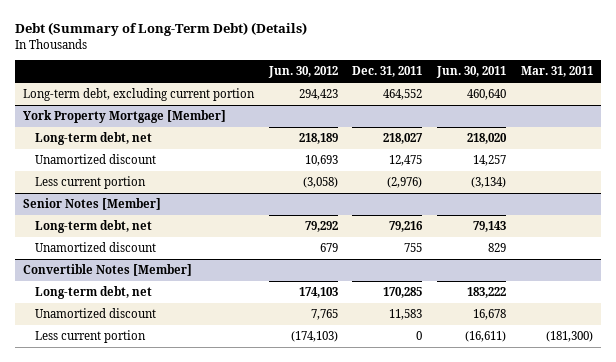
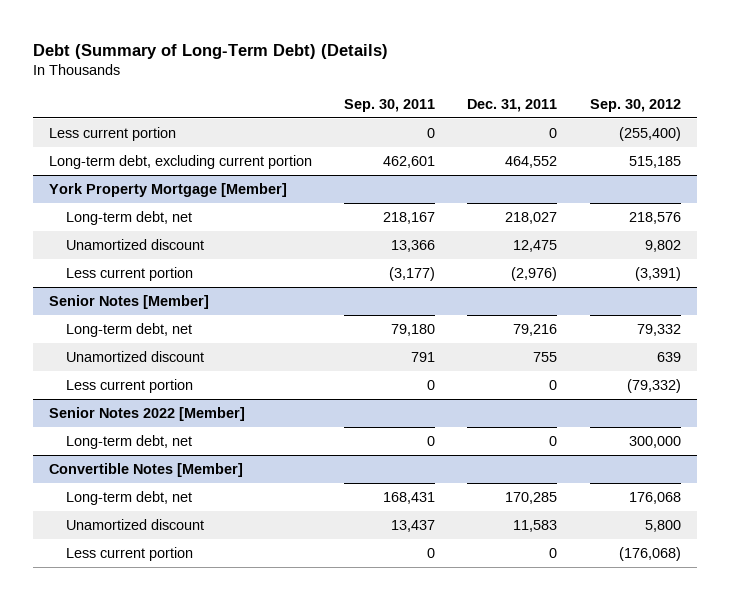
- | Jun. 30, 2012 | Dec. 31, 2011 | Jun. 30, 2011 | Mar. 31, 2011
+ | Sep. 30, 2011 | Dec. 31, 2011 | Sep. 30, 2012
+ Less current portion | 0 | 0 | (255,400)
@ Senior Notes [Member]
+ Less current portion | 0 | 0 | (79,332)
+ Senior Notes 2022 [Member]
+ Long-term debt, net | 0 | 0 | 300,000

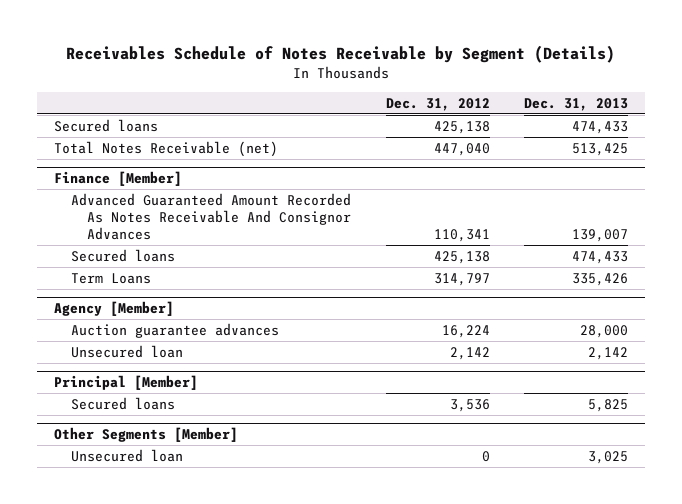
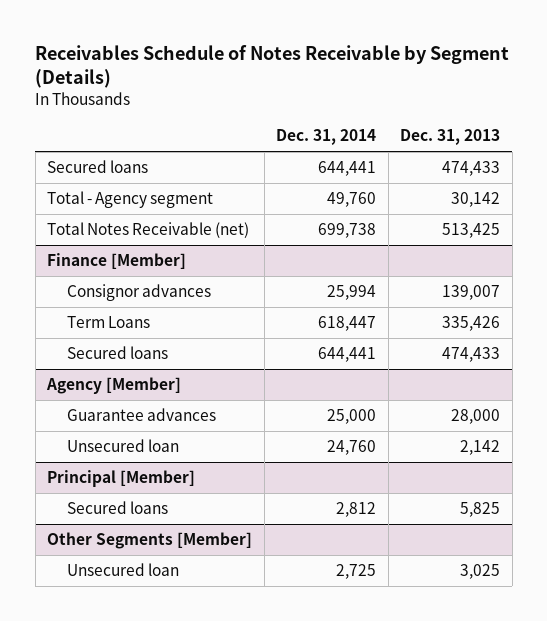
- | Dec. 31, 2012 | Dec. 31, 2013
+ | Dec. 31, 2014 | Dec. 31, 2013
+ Total - Agency segment | 49,760 | 30,142
@ Finance [Member]
- Advanced Guaranteed Amount Recorded As Notes Receivable And Consignor Advances | 110,341 | 139,007
+ Consignor advances | 25,994 | 139,007
moved down: Secured loans | 644,441 | 474,433
@ Agency [Member]
- Auction guarantee advances | 16,224 | 28,000
+ Guarantee advances | 25,000 | 28,000

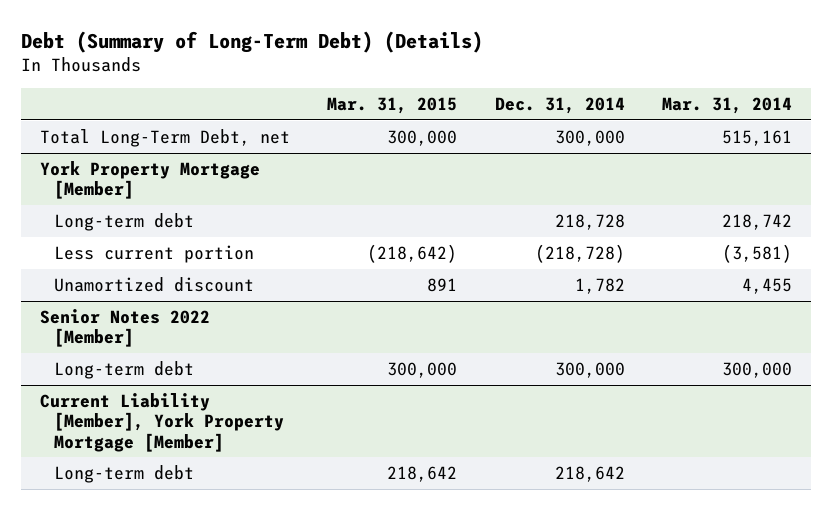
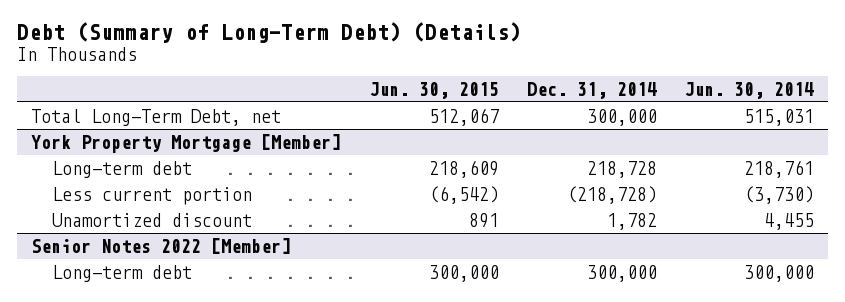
- | Mar. 31, 2015 | Dec. 31, 2014 | Mar. 31, 2014
+ | Jun. 30, 2015 | Dec. 31, 2014 | Jun. 30, 2014
- Current Liability [Member], York Property Mortgage [Member]
- Long-term debt | 218,642 | 218,642 |

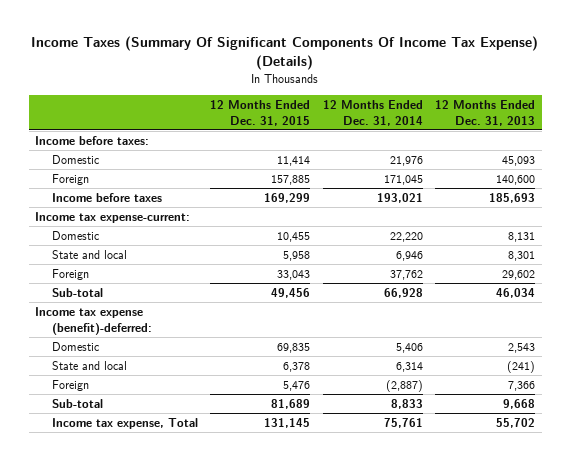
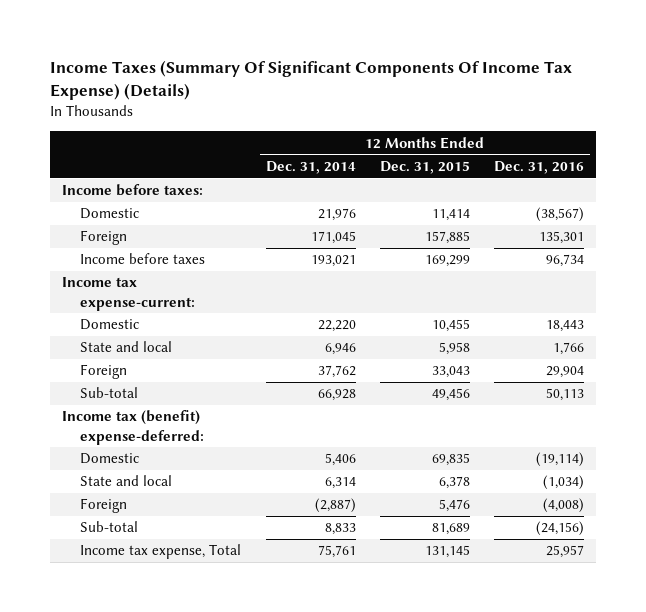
- | 12 Months Ended Dec. 31, 2015 | 12 Months Ended Dec. 31, 2014 | 12 Months Ended Dec. 31, 2013
+ | 12 Months Ended Dec. 31, 2014 | 12 Months Ended Dec. 31, 2015 | 12 Months Ended Dec. 31, 2016
- Income tax expense (benefit)-deferred:
+ Income tax (benefit) expense-deferred:

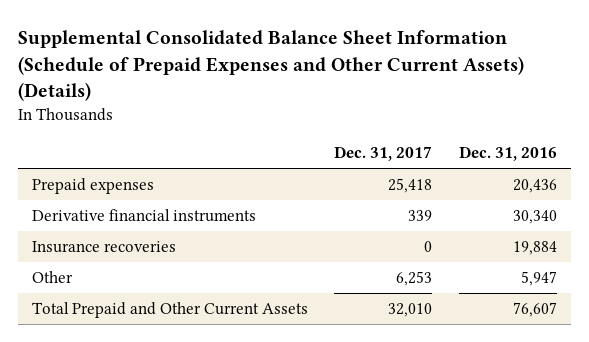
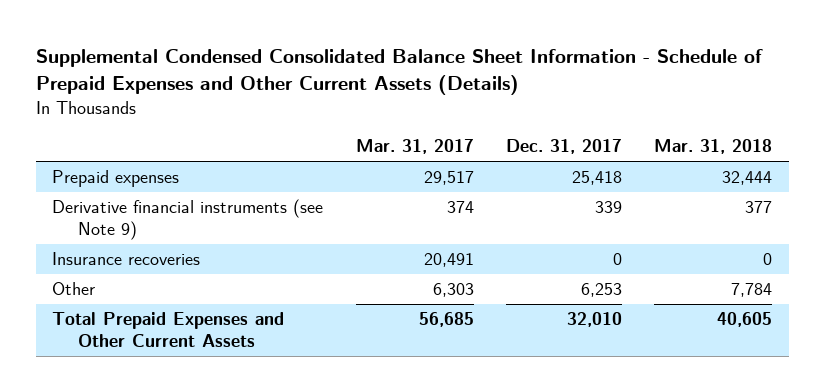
- Supplemental Consolidated Balance Sheet Information (Schedule of Prepaid Expenses and Other Current Assets) (Details)
+ Supplemental Condensed Consolidated Balance Sheet Information - Schedule of Prepaid Expenses and Other Current Assets (Details)
- | Dec. 31, 2017 | Dec. 31, 2016
+ | Mar. 31, 2017 | Dec. 31, 2017 | Mar. 31, 2018
- Derivative financial instruments | 339 | 30,340
+ Derivative financial instruments (see Note 9) | 374 | 339 | 377
- Total Prepaid and Other Current Assets | 32,010 | 76,607
+ Total Prepaid Expenses and Other Current Assets | 56,685 | 32,010 | 40,605

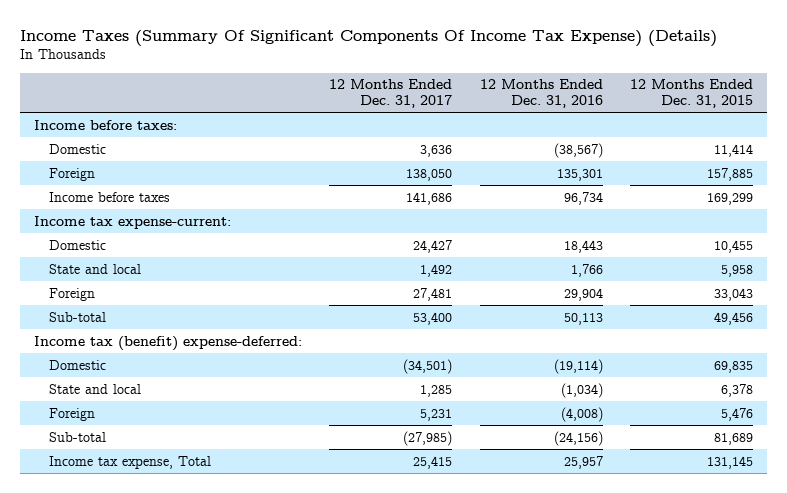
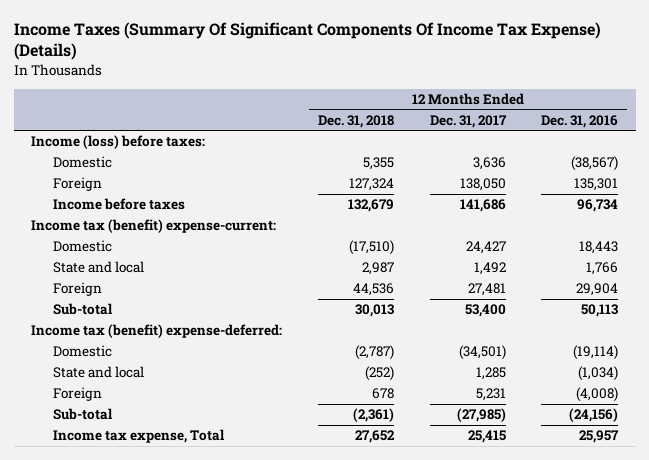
- | 12 Months Ended Dec. 31, 2017 | 12 Months Ended Dec. 31, 2016 | 12 Months Ended Dec. 31, 2015
+ | 12 Months Ended Dec. 31, 2018 | 12 Months Ended Dec. 31, 2017 | 12 Months Ended Dec. 31, 2016
- Income before taxes:
+ Income (loss) before taxes:
- Income tax expense-current:
+ Income tax (benefit) expense-current:

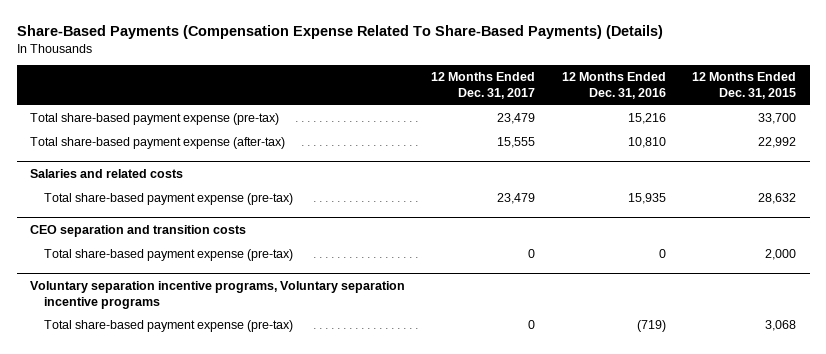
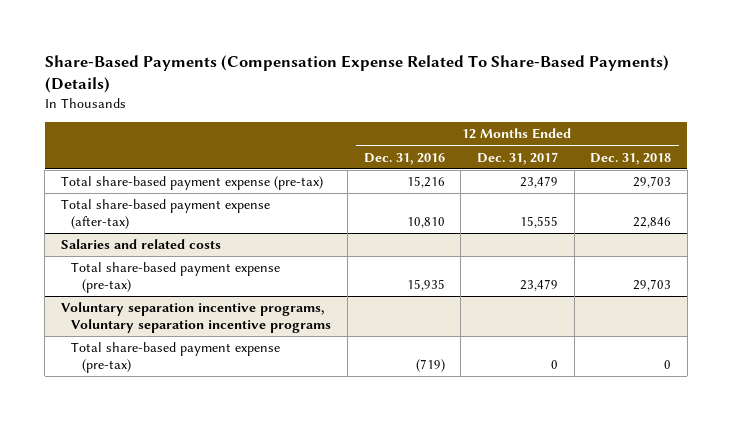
- | 12 Months Ended Dec. 31, 2017 | 12 Months Ended Dec. 31, 2016 | 12 Months Ended Dec. 31, 2015
+ | 12 Months Ended Dec. 31, 2016 | 12 Months Ended Dec. 31, 2017 | 12 Months Ended Dec. 31, 2018
- CEO separation and transition costs
- Total share-based payment expense (pre-tax) | 0 | 0 | 2,000

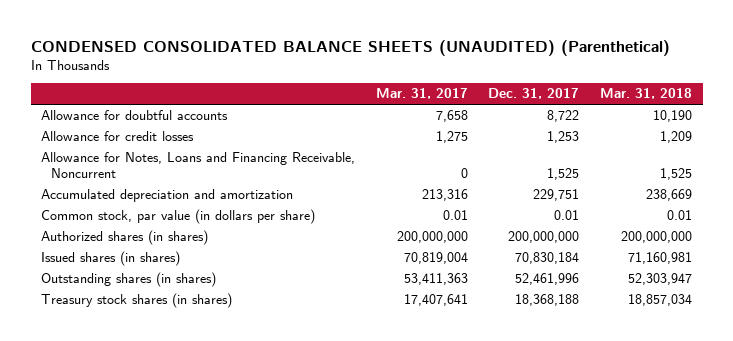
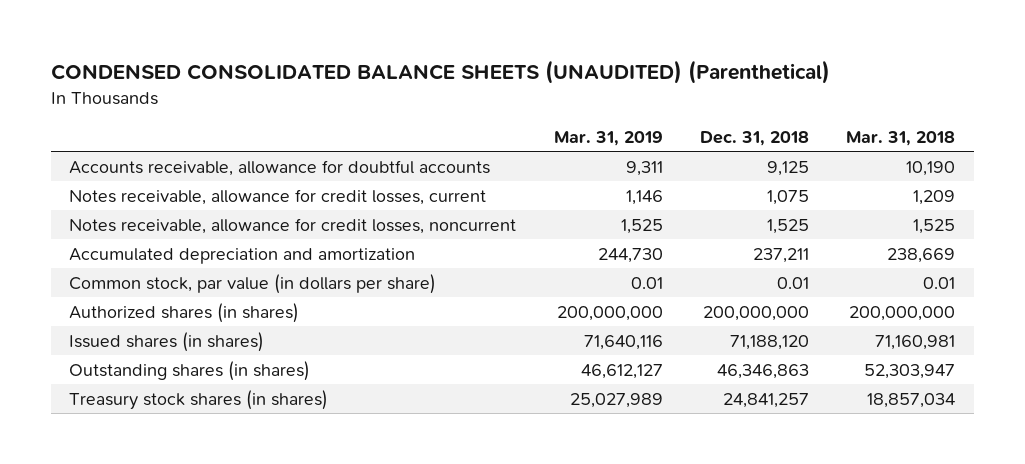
- | Mar. 31, 2017 | Dec. 31, 2017 | Mar. 31, 2018
+ | Mar. 31, 2019 | Dec. 31, 2018 | Mar. 31, 2018
- Allowance for doubtful accounts | 7,658 | 8,722 | 10,190
- Allowance for credit losses | 1,275 | 1,253 | 1,209
- Allowance for Notes, Loans and Financing Receivable, Noncurrent | 0 | 1,525 | 1,525
+ Accounts receivable, allowance for doubtful accounts | 9,311 | 9,125 | 10,190
+ Notes receivable, allowance for credit losses, current | 1,146 | 1,075 | 1,209
+ Notes receivable, allowance for credit losses, noncurrent | 1,525 | 1,525 | 1,525

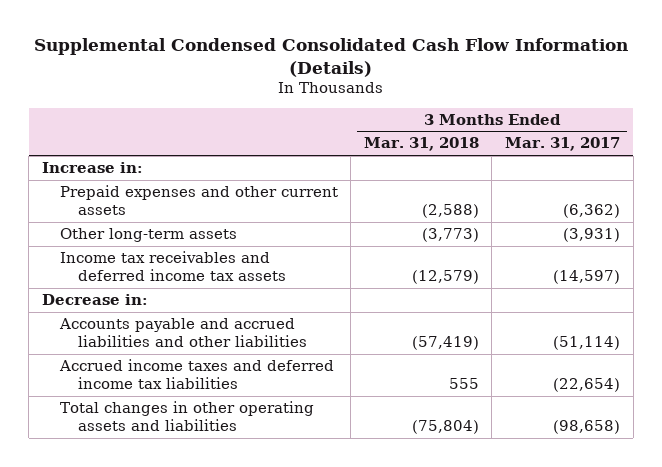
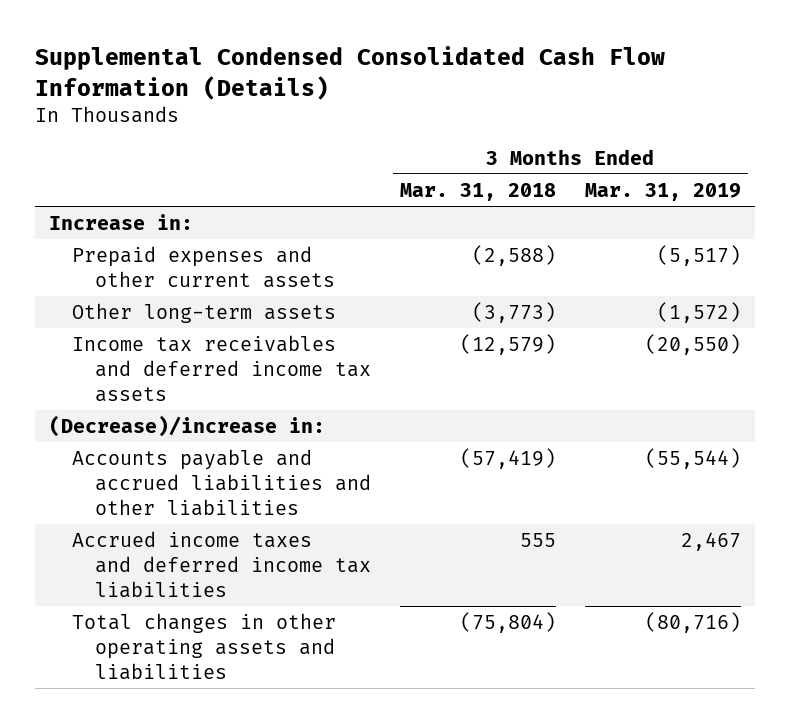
- | 3 Months Ended Mar. 31, 2018 | 3 Months Ended Mar. 31, 2017
+ | 3 Months Ended Mar. 31, 2018 | 3 Months Ended Mar. 31, 2019
- Decrease in:
+ (Decrease)/increase in:

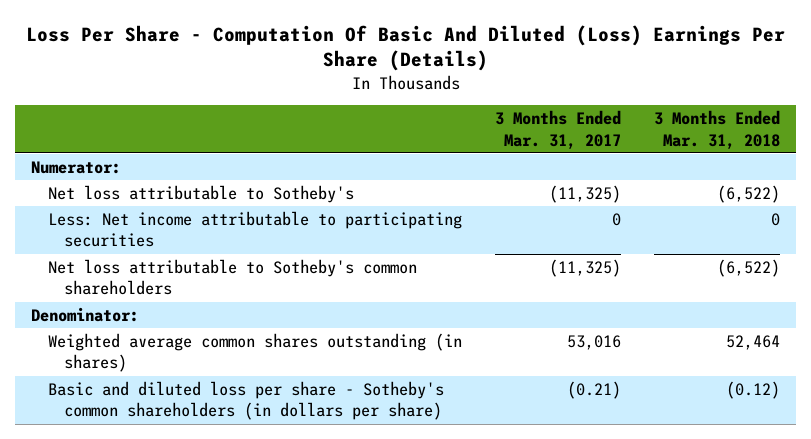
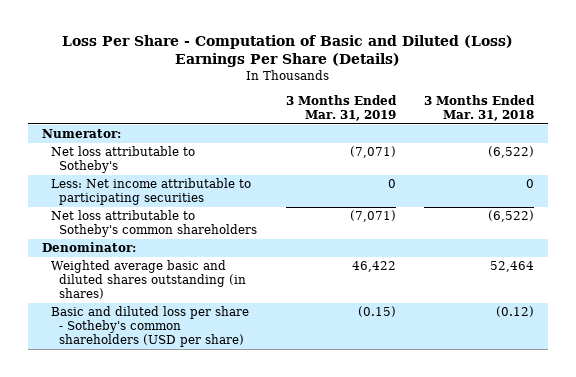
- Loss Per Share - Computation Of Basic And Diluted (Loss) Earnings Per Share (Details)
+ Loss Per Share - Computation of Basic and Diluted (Loss) Earnings Per Share (Details)
- | 3 Months Ended Mar. 31, 2017 | 3 Months Ended Mar. 31, 2018
+ | 3 Months Ended Mar. 31, 2019 | 3 Months Ended Mar. 31, 2018
- Weighted average common shares outstanding (in shares) | 53,016 | 52,464
- Basic and diluted loss per share - Sotheby's common shareholders (in dollars per share) | (0.21) | (0.12)
+ Weighted average basic and diluted shares outstanding (in shares) | 46,422 | 52,464
+ Basic and diluted loss per share - Sotheby's common shareholders (USD per share) | (0.15) | (0.12)

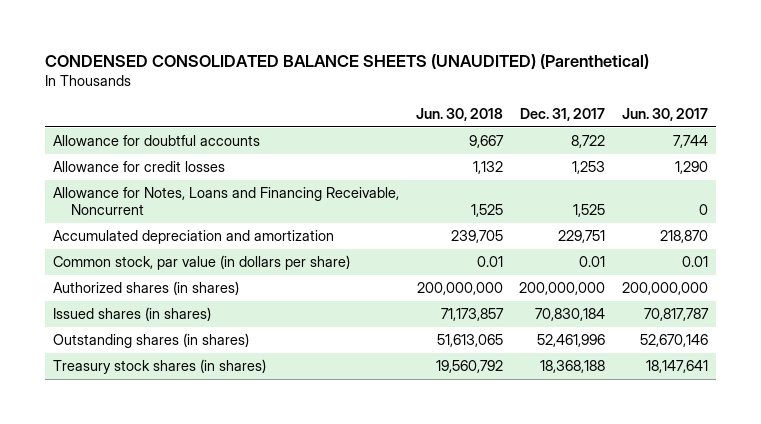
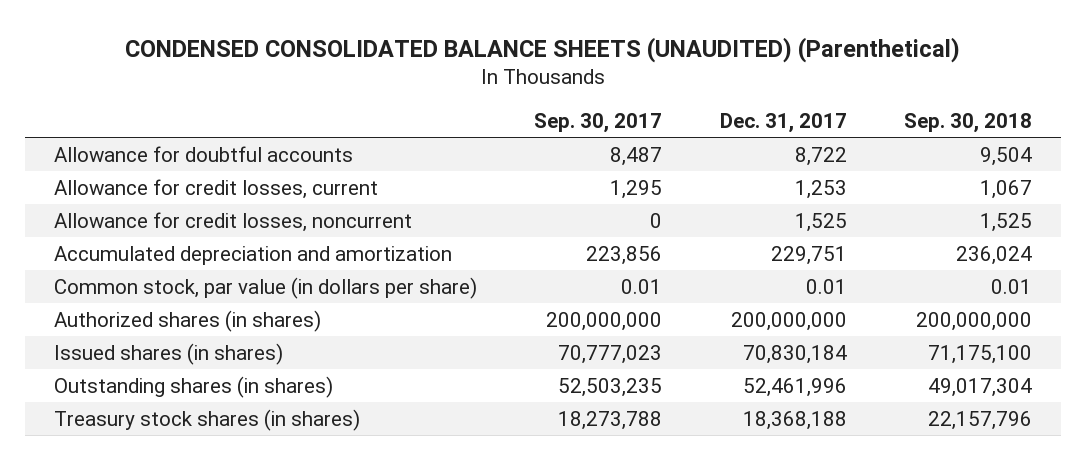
- | Jun. 30, 2018 | Dec. 31, 2017 | Jun. 30, 2017
+ | Sep. 30, 2017 | Dec. 31, 2017 | Sep. 30, 2018
- Allowance for credit losses | 1,132 | 1,253 | 1,290
- Allowance for Notes, Loans and Financing Receivable, Noncurrent | 1,525 | 1,525 | 0
+ Allowance for credit losses, current | 1,295 | 1,253 | 1,067
+ Allowance for credit losses, noncurrent | 0 | 1,525 | 1,525

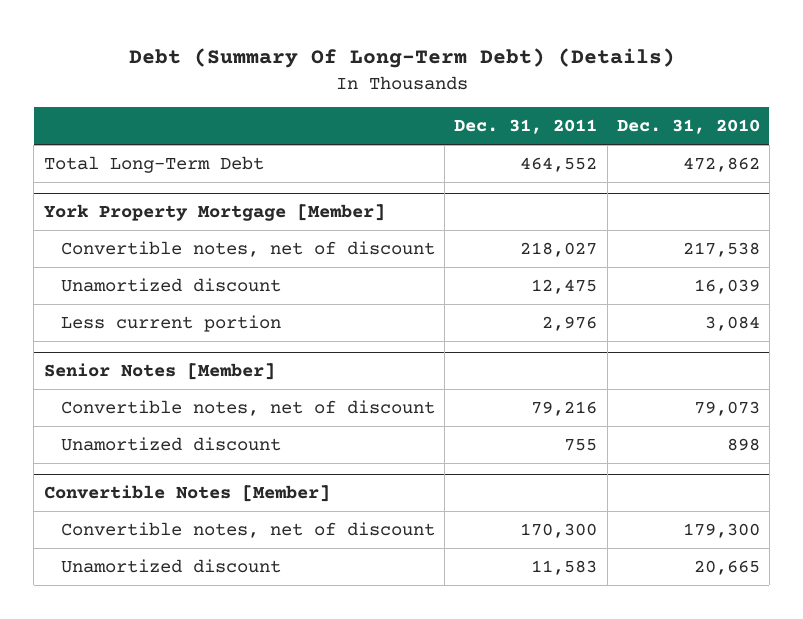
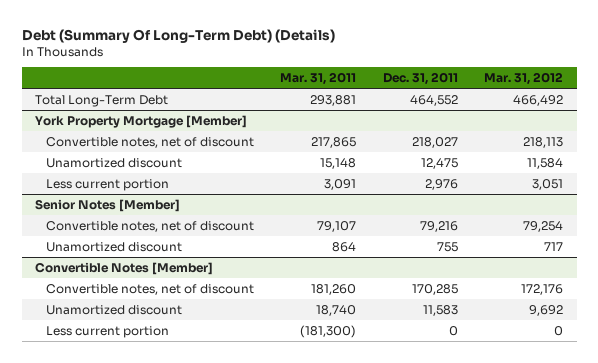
- | Dec. 31, 2011 | Dec. 31, 2010
+ | Mar. 31, 2011 | Dec. 31, 2011 | Mar. 31, 2012
@ Convertible Notes [Member]
- Convertible notes, net of discount | 170,300 | 179,300
+ Convertible notes, net of discount | 181,260 | 170,285 | 172,176
+ Less current portion | (181,300) | 0 | 0

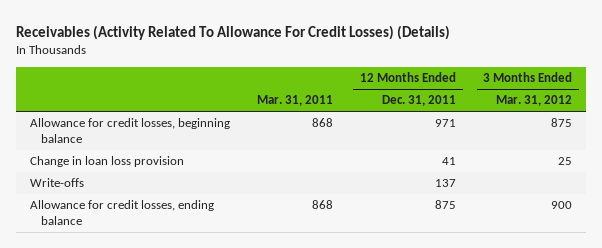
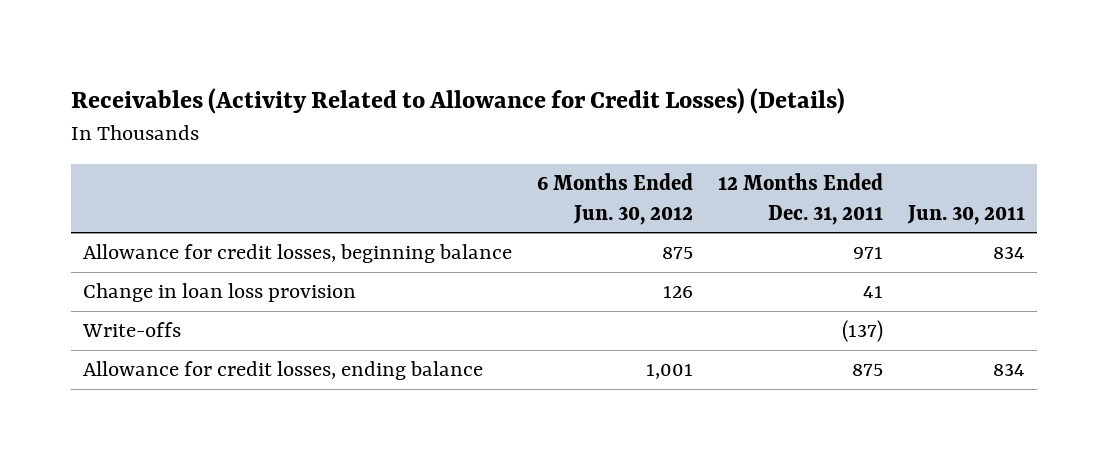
- Receivables (Activity Related To Allowance For Credit Losses) (Details)
+ Receivables (Activity Related to Allowance for Credit Losses) (Details)
- | Mar. 31, 2011 | 12 Months Ended Dec. 31, 2011 | 3 Months Ended Mar. 31, 2012
+ | 6 Months Ended Jun. 30, 2012 | 12 Months Ended Dec. 31, 2011 | Jun. 30, 2011
- Write-offs | | 137 |
+ Write-offs | | (137) |

